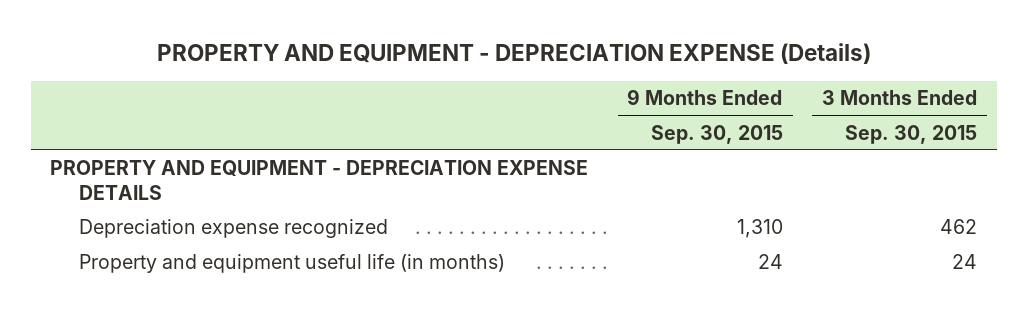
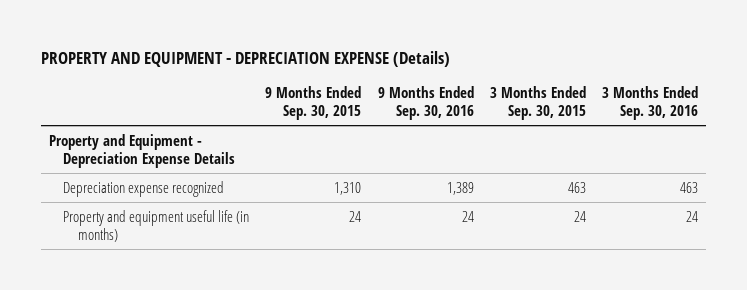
- | 9 Months Ended Sep. 30, 2015 | 3 Months Ended Sep. 30, 2015
+ | 9 Months Ended Sep. 30, 2015 | 9 Months Ended Sep. 30, 2016 | 3 Months Ended Sep. 30, 2015 | 3 Months Ended Sep. 30, 2016
- PROPERTY AND EQUIPMENT - DEPRECIATION EXPENSE DETAILS
- Depreciation expense recognized | 1,310 | 462
+ Property and Equipment - Depreciation Expense Details
+ Depreciation expense recognized | 1,310 | 1,389 | 463 | 463

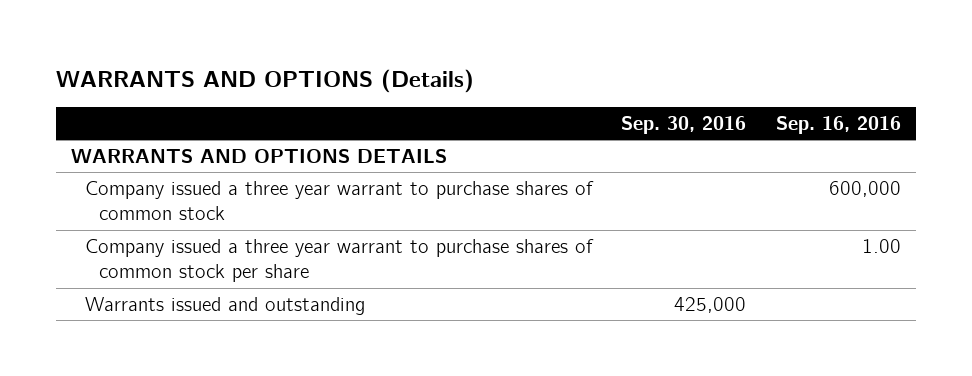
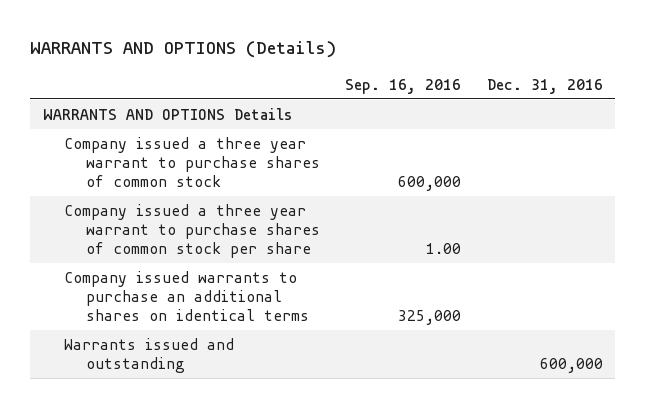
- | Sep. 30, 2016 | Sep. 16, 2016
+ | Sep. 16, 2016 | Dec. 31, 2016
- WARRANTS AND OPTIONS DETAILS
+ WARRANTS AND OPTIONS Details
+ Company issued warrants to purchase an additional shares on identical terms | 325,000 |

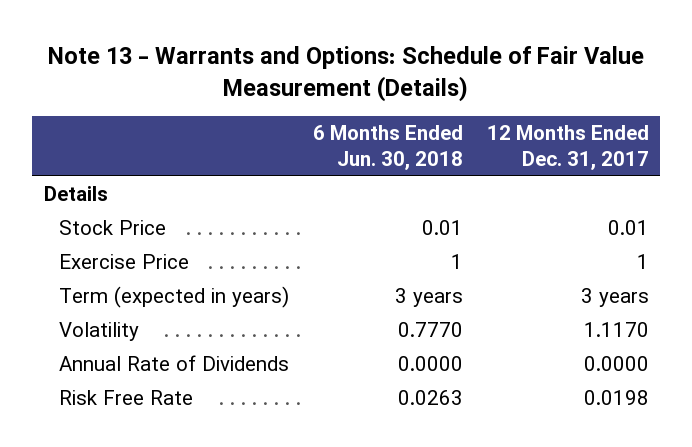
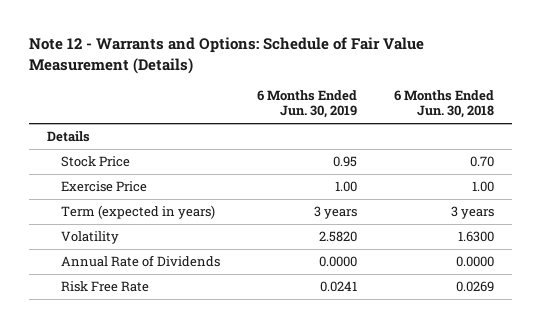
- Note 13 - Warrants and Options: Schedule of Fair Value Measurement (Details)
+ Note 12 - Warrants and Options: Schedule of Fair Value Measurement (Details)
- | 6 Months Ended Jun. 30, 2018 | 12 Months Ended Dec. 31, 2017
+ | 6 Months Ended Jun. 30, 2019 | 6 Months Ended Jun. 30, 2018
- Stock Price | 0.01 | 0.01
- Exercise Price | 1 | 1
+ Stock Price | 0.95 | 0.70
+ Exercise Price | 1.00 | 1.00
- Volatility | 0.7770 | 1.1170
+ Volatility | 2.5820 | 1.6300
- Risk Free Rate | 0.0263 | 0.0198
+ Risk Free Rate | 0.0241 | 0.0269

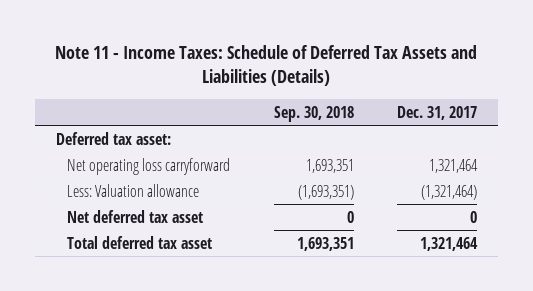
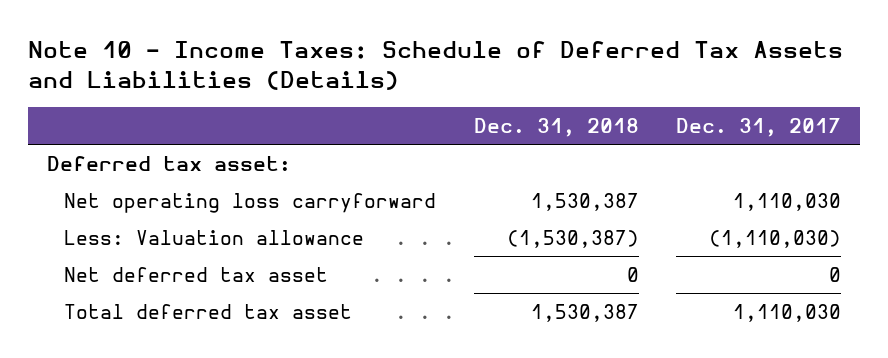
- Note 11 - Income Taxes: Schedule of Deferred Tax Assets and Liabilities (Details)
+ Note 10 - Income Taxes: Schedule of Deferred Tax Assets and Liabilities (Details)
- | Sep. 30, 2018 | Dec. 31, 2017
+ | Dec. 31, 2018 | Dec. 31, 2017
- Net operating loss carryforward | 1,693,351 | 1,321,464
- Less: Valuation allowance | (1,693,351) | (1,321,464)
+ Net operating loss carryforward | 1,530,387 | 1,110,030
+ Less: Valuation allowance | (1,530,387) | (1,110,030)
- Total deferred tax asset | 1,693,351 | 1,321,464
+ Total deferred tax asset | 1,530,387 | 1,110,030

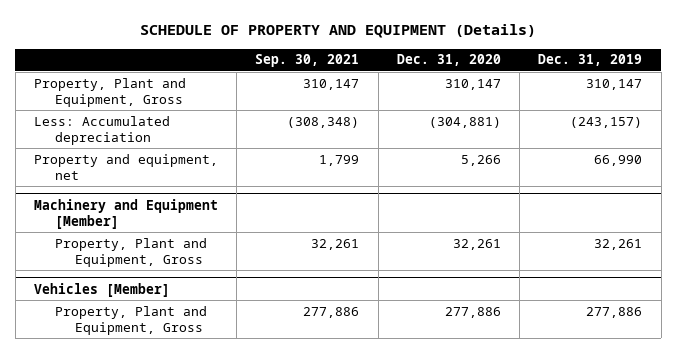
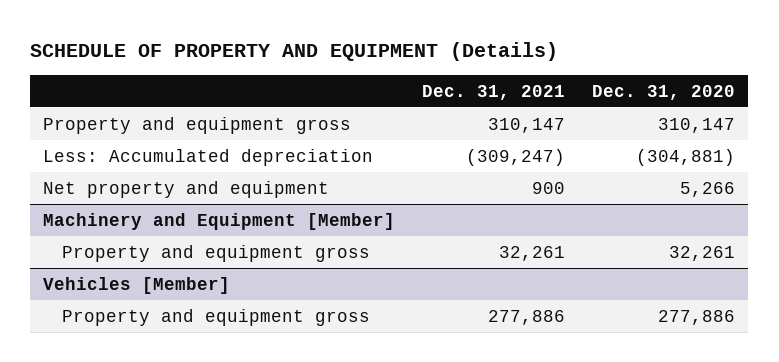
- | Sep. 30, 2021 | Dec. 31, 2020 | Dec. 31, 2019
+ | Dec. 31, 2021 | Dec. 31, 2020
- Property, Plant and Equipment, Gross | 310,147 | 310,147 | 310,147
+ Property and equipment gross | 310,147 | 310,147
- Property and equipment, net | 1,799 | 5,266 | 66,990
+ Net property and equipment | 900 | 5,266
@ Machinery and Equipment [Member]
- Property, Plant and Equipment, Gross | 32,261 | 32,261 | 32,261
+ Property and equipment gross | 32,261 | 32,261
@ Vehicles [Member]
- Property, Plant and Equipment, Gross | 277,886 | 277,886 | 277,886
+ Property and equipment gross | 277,886 | 277,886

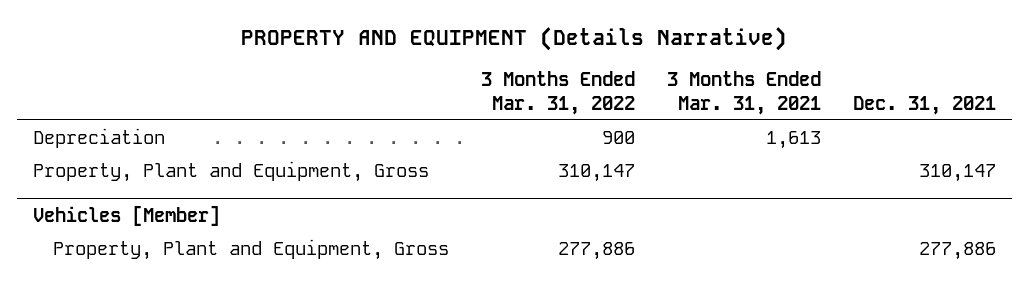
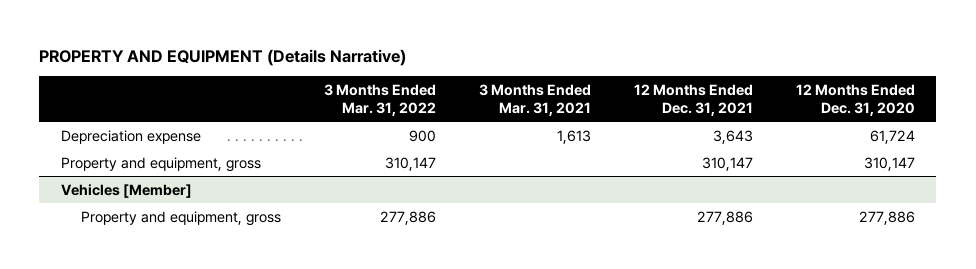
- | 3 Months Ended Mar. 31, 2022 | 3 Months Ended Mar. 31, 2021 | Dec. 31, 2021
+ | 3 Months Ended Mar. 31, 2022 | 3 Months Ended Mar. 31, 2021 | 12 Months Ended Dec. 31, 2021 | 12 Months Ended Dec. 31, 2020
- Depreciation | 900 | 1,613 |
- Property, Plant and Equipment, Gross | 310,147 | | 310,147
+ Depreciation expense | 900 | 1,613 | 3,643 | 61,724
+ Property and equipment, gross | 310,147 | | 310,147 | 310,147
@ Vehicles [Member]
- Property, Plant and Equipment, Gross | 277,886 | | 277,886
+ Property and equipment, gross | 277,886 | | 277,886 | 277,886

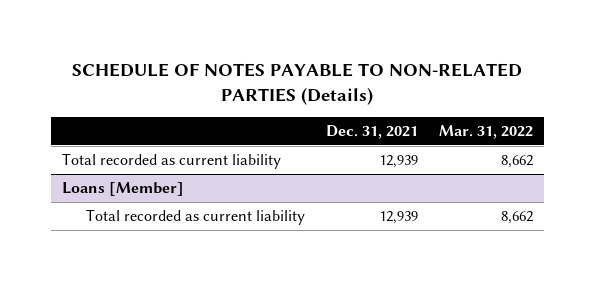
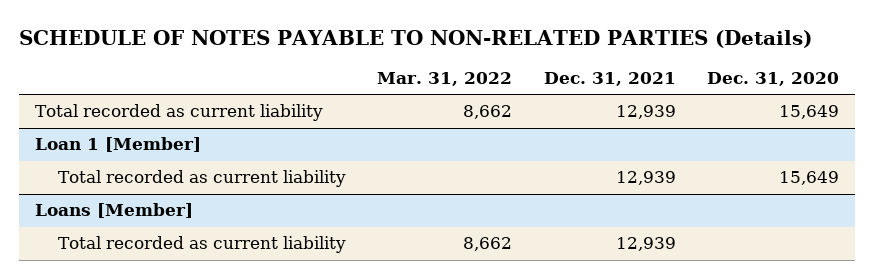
- | Dec. 31, 2021 | Mar. 31, 2022
+ | Mar. 31, 2022 | Dec. 31, 2021 | Dec. 31, 2020
+ Loan 1 [Member]
+ Total recorded as current liability | | 12,939 | 15,649

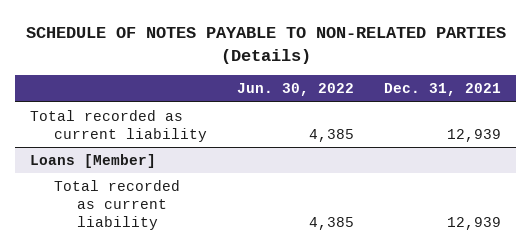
- | Mar. 31, 2022 | Dec. 31, 2021 | Dec. 31, 2020
+ | Jun. 30, 2022 | Dec. 31, 2021
- Loan 1 [Member]
- Total recorded as current liability | | 12,939 | 15,649

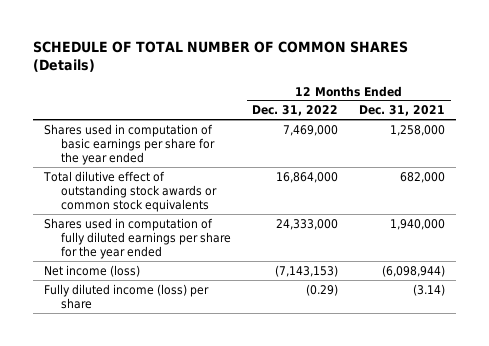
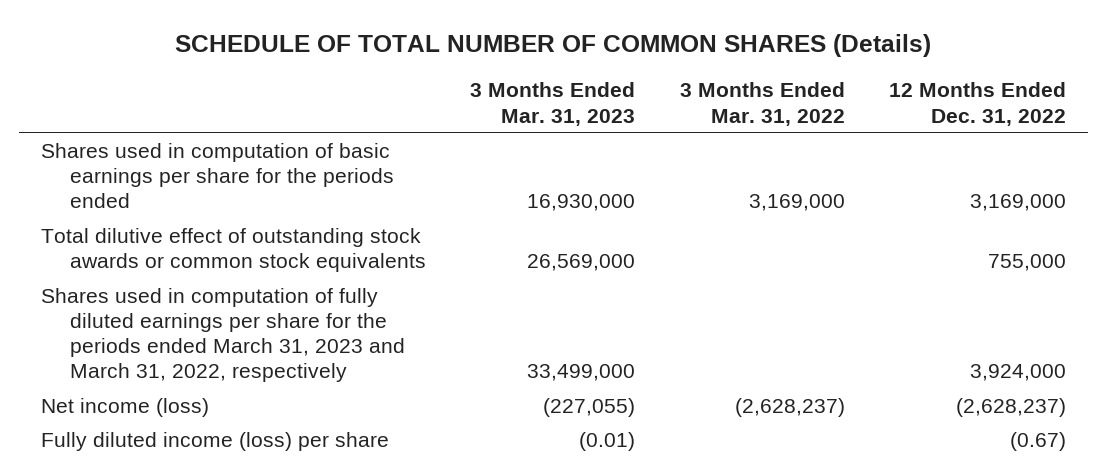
- | 12 Months Ended Dec. 31, 2022 | 12 Months Ended Dec. 31, 2021
+ | 3 Months Ended Mar. 31, 2023 | 3 Months Ended Mar. 31, 2022 | 12 Months Ended Dec. 31, 2022
- Shares used in computation of basic earnings per share for the year ended | 7,469,000 | 1,258,000
- Total dilutive effect of outstanding stock awards or common stock equivalents | 16,864,000 | 682,000
- Shares used in computation of fully diluted earnings per share for the year ended | 24,333,000 | 1,940,000
- Net income (loss) | (7,143,153) | (6,098,944)
- Fully diluted income (loss) per share | (0.29) | (3.14)
+ Shares used in computation of basic earnings per share for the periods ended | 16,930,000 | 3,169,000 | 3,169,000
+ Total dilutive effect of outstanding stock awards or common stock equivalents | 26,569,000 | | 755,000
+ Shares used in computation of fully diluted earnings per share for the periods ended March 31, 2023 and March 31, 2022, respectively | 33,499,000 | | 3,924,000
+ Net income (loss) | (227,055) | (2,628,237) | (2,628,237)
+ Fully diluted income (loss) per share | (0.01) | | (0.67)

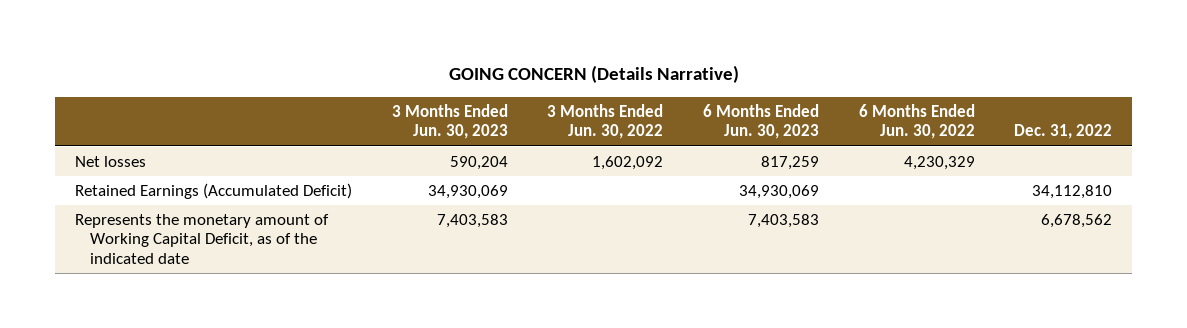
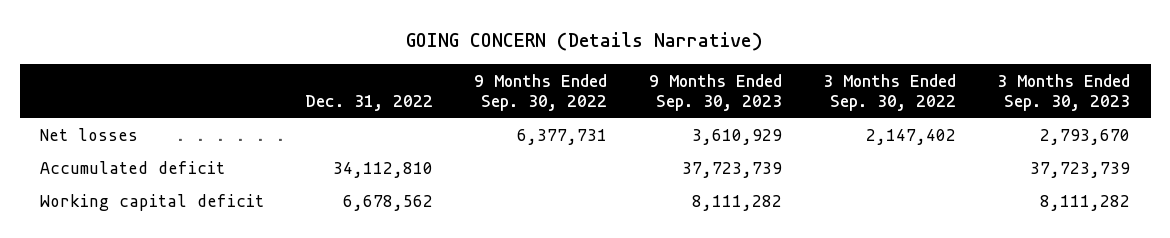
- | 3 Months Ended Jun. 30, 2023 | 3 Months Ended Jun. 30, 2022 | 6 Months Ended Jun. 30, 2023 | 6 Months Ended Jun. 30, 2022 | Dec. 31, 2022
+ | Dec. 31, 2022 | 9 Months Ended Sep. 30, 2022 | 9 Months Ended Sep. 30, 2023 | 3 Months Ended Sep. 30, 2022 | 3 Months Ended Sep. 30, 2023
- Retained Earnings (Accumulated Deficit) | 34,930,069 | | 34,930,069 | | 34,112,810
- Represents the monetary amount of Working Capital Deficit, as of the indicated date | 7,403,583 | | 7,403,583 | | 6,678,562
+ Accumulated deficit | 34,112,810 | | 37,723,739 | | 37,723,739
+ Working capital deficit | 6,678,562 | | 8,111,282 | | 8,111,282

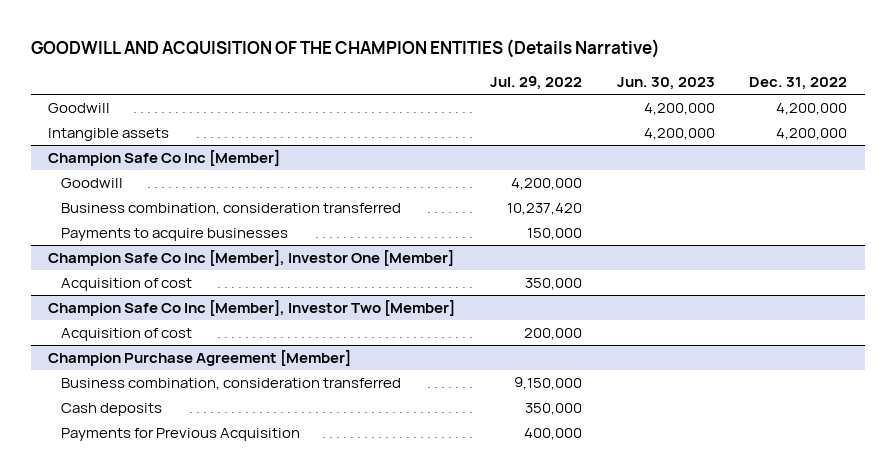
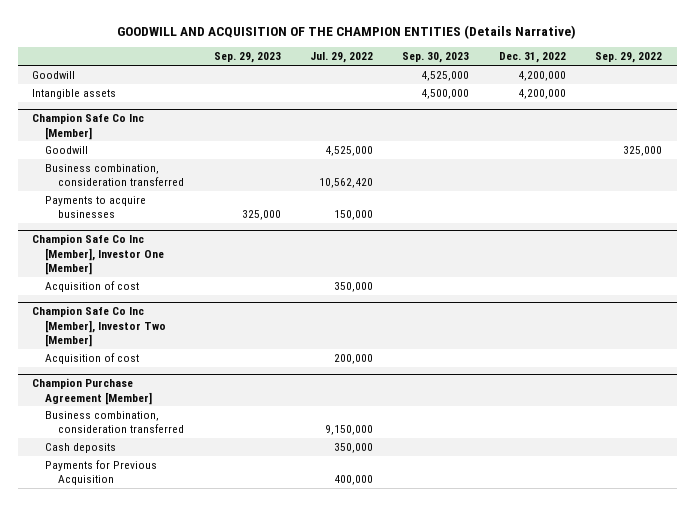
- | Jul. 29, 2022 | Jun. 30, 2023 | Dec. 31, 2022
+ | Sep. 29, 2023 | Jul. 29, 2022 | Sep. 30, 2023 | Dec. 31, 2022 | Sep. 29, 2022
@ Champion Safe Co Inc [Member]
- Goodwill | 4,200,000 | |
- Business combination, consideration transferred | 10,237,420 | |
+ Goodwill | | 4,525,000 | | | 325,000
+ Business combination, consideration transferred | | 10,562,420 | | |

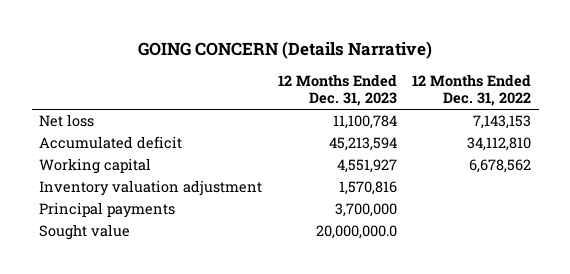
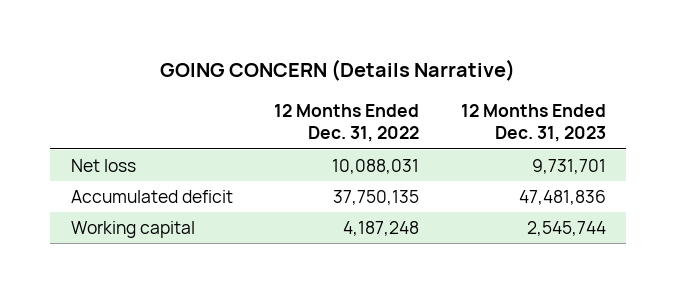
- | 12 Months Ended Dec. 31, 2023 | 12 Months Ended Dec. 31, 2022
+ | 12 Months Ended Dec. 31, 2022 | 12 Months Ended Dec. 31, 2023
- Net loss | 11,100,784 | 7,143,153
- Accumulated deficit | 45,213,594 | 34,112,810
- Working capital | 4,551,927 | 6,678,562
- Inventory valuation adjustment | 1,570,816 |
- Principal payments | 3,700,000 |
- Sought value | 20,000,000.0 |
+ Net loss | 10,088,031 | 9,731,701
+ Accumulated deficit | 37,750,135 | 47,481,836
+ Working capital | 4,187,248 | 2,545,744

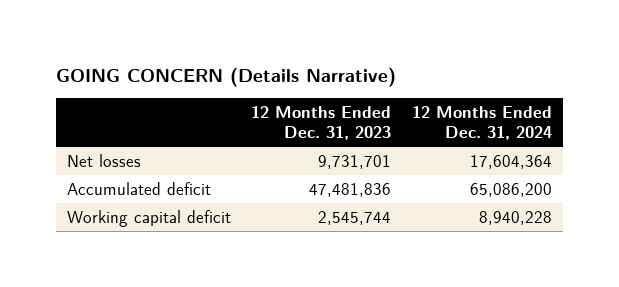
- | 12 Months Ended Dec. 31, 2022 | 12 Months Ended Dec. 31, 2023
+ | 12 Months Ended Dec. 31, 2023 | 12 Months Ended Dec. 31, 2024
- Net loss | 10,088,031 | 9,731,701
+ Net losses | 9,731,701 | 17,604,364
- Working capital | 4,187,248 | 2,545,744
+ Working capital deficit | 2,545,744 | 8,940,228

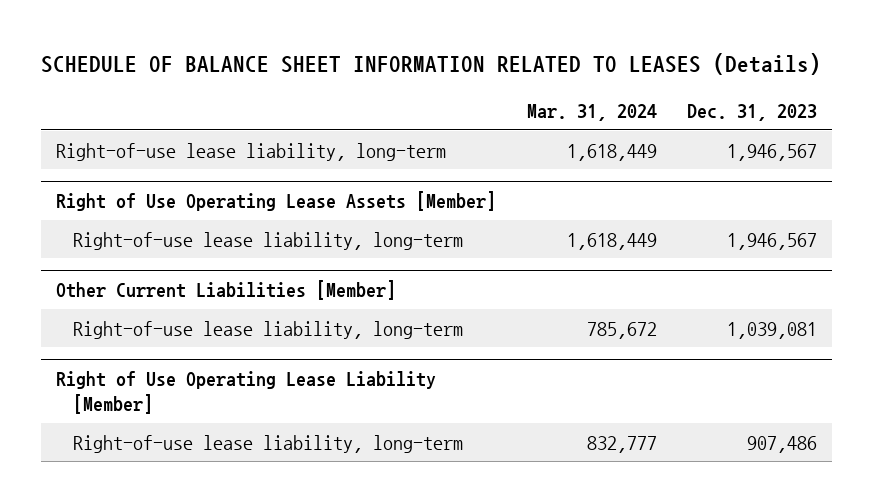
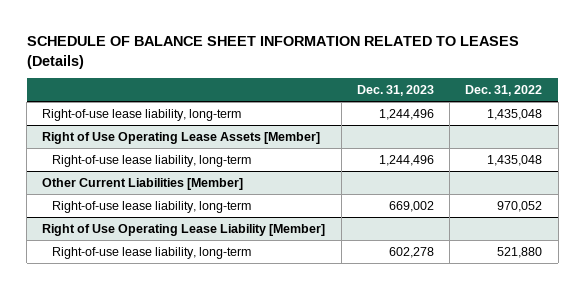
- | Mar. 31, 2024 | Dec. 31, 2023
+ | Dec. 31, 2023 | Dec. 31, 2022
- Right-of-use lease liability, long-term | 1,618,449 | 1,946,567
+ Right-of-use lease liability, long-term | 1,244,496 | 1,435,048
@ Right of Use Operating Lease Assets [Member]
- Right-of-use lease liability, long-term | 1,618,449 | 1,946,567
+ Right-of-use lease liability, long-term | 1,244,496 | 1,435,048
@ Other Current Liabilities [Member]
- Right-of-use lease liability, long-term | 785,672 | 1,039,081
+ Right-of-use lease liability, long-term | 669,002 | 970,052
@ Right of Use Operating Lease Liability [Member]
- Right-of-use lease liability, long-term | 832,777 | 907,486
+ Right-of-use lease liability, long-term | 602,278 | 521,880

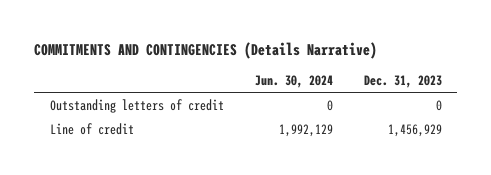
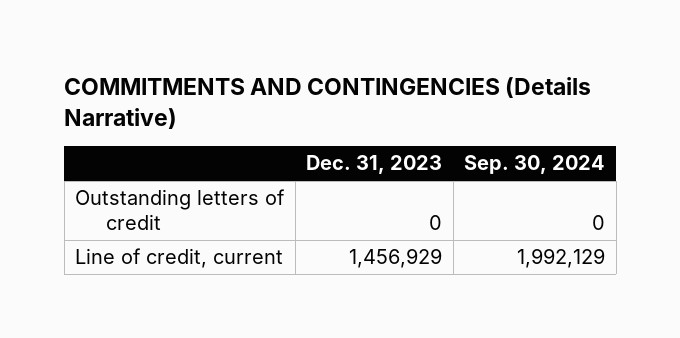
- | Jun. 30, 2024 | Dec. 31, 2023
+ | Dec. 31, 2023 | Sep. 30, 2024
- Line of credit | 1,992,129 | 1,456,929
+ Line of credit, current | 1,456,929 | 1,992,129

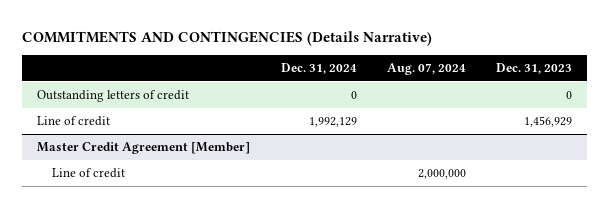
- | Dec. 31, 2023 | Sep. 30, 2024
+ | Dec. 31, 2024 | Aug. 07, 2024 | Dec. 31, 2023
- Line of credit, current | 1,456,929 | 1,992,129
+ Line of credit | 1,992,129 | | 1,456,929
+ Master Credit Agreement [Member]
+ Line of credit | | 2,000,000 |

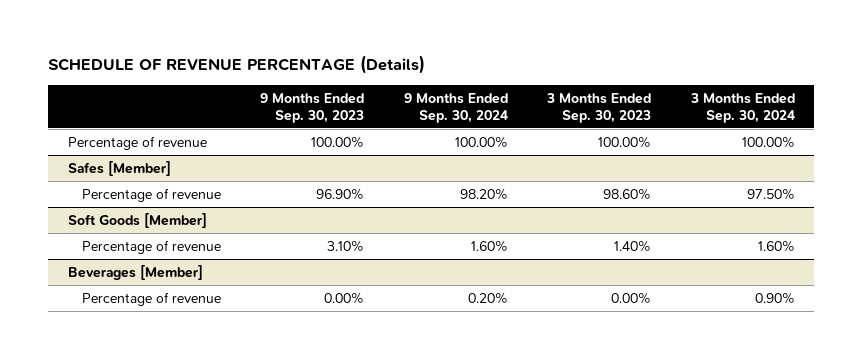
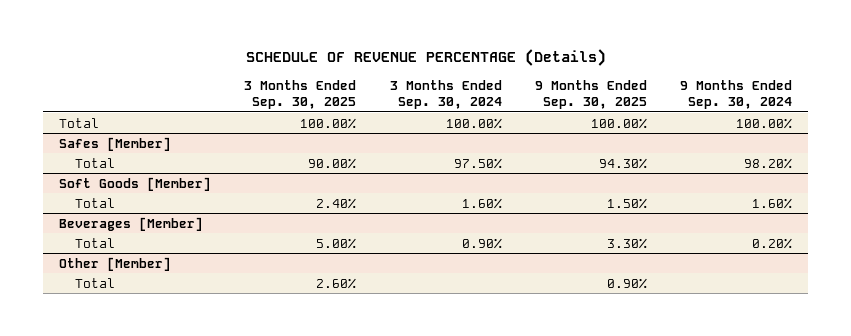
- | 9 Months Ended Sep. 30, 2023 | 9 Months Ended Sep. 30, 2024 | 3 Months Ended Sep. 30, 2023 | 3 Months Ended Sep. 30, 2024
+ | 3 Months Ended Sep. 30, 2025 | 3 Months Ended Sep. 30, 2024 | 9 Months Ended Sep. 30, 2025 | 9 Months Ended Sep. 30, 2024
- Percentage of revenue | 100.00% | 100.00% | 100.00% | 100.00%
+ Total | 100.00% | 100.00% | 100.00% | 100.00%
@ Safes [Member]
- Percentage of revenue | 96.90% | 98.20% | 98.60% | 97.50%
+ Total | 90.00% | 97.50% | 94.30% | 98.20%
@ Soft Goods [Member]
- Percentage of revenue | 3.10% | 1.60% | 1.40% | 1.60%
+ Total | 2.40% | 1.60% | 1.50% | 1.60%
@ Beverages [Member]
- Percentage of revenue | 0.00% | 0.20% | 0.00% | 0.90%
+ Total | 5.00% | 0.90% | 3.30% | 0.20%
+ Other [Member]
+ Total | 2.60% | | 0.90% |

